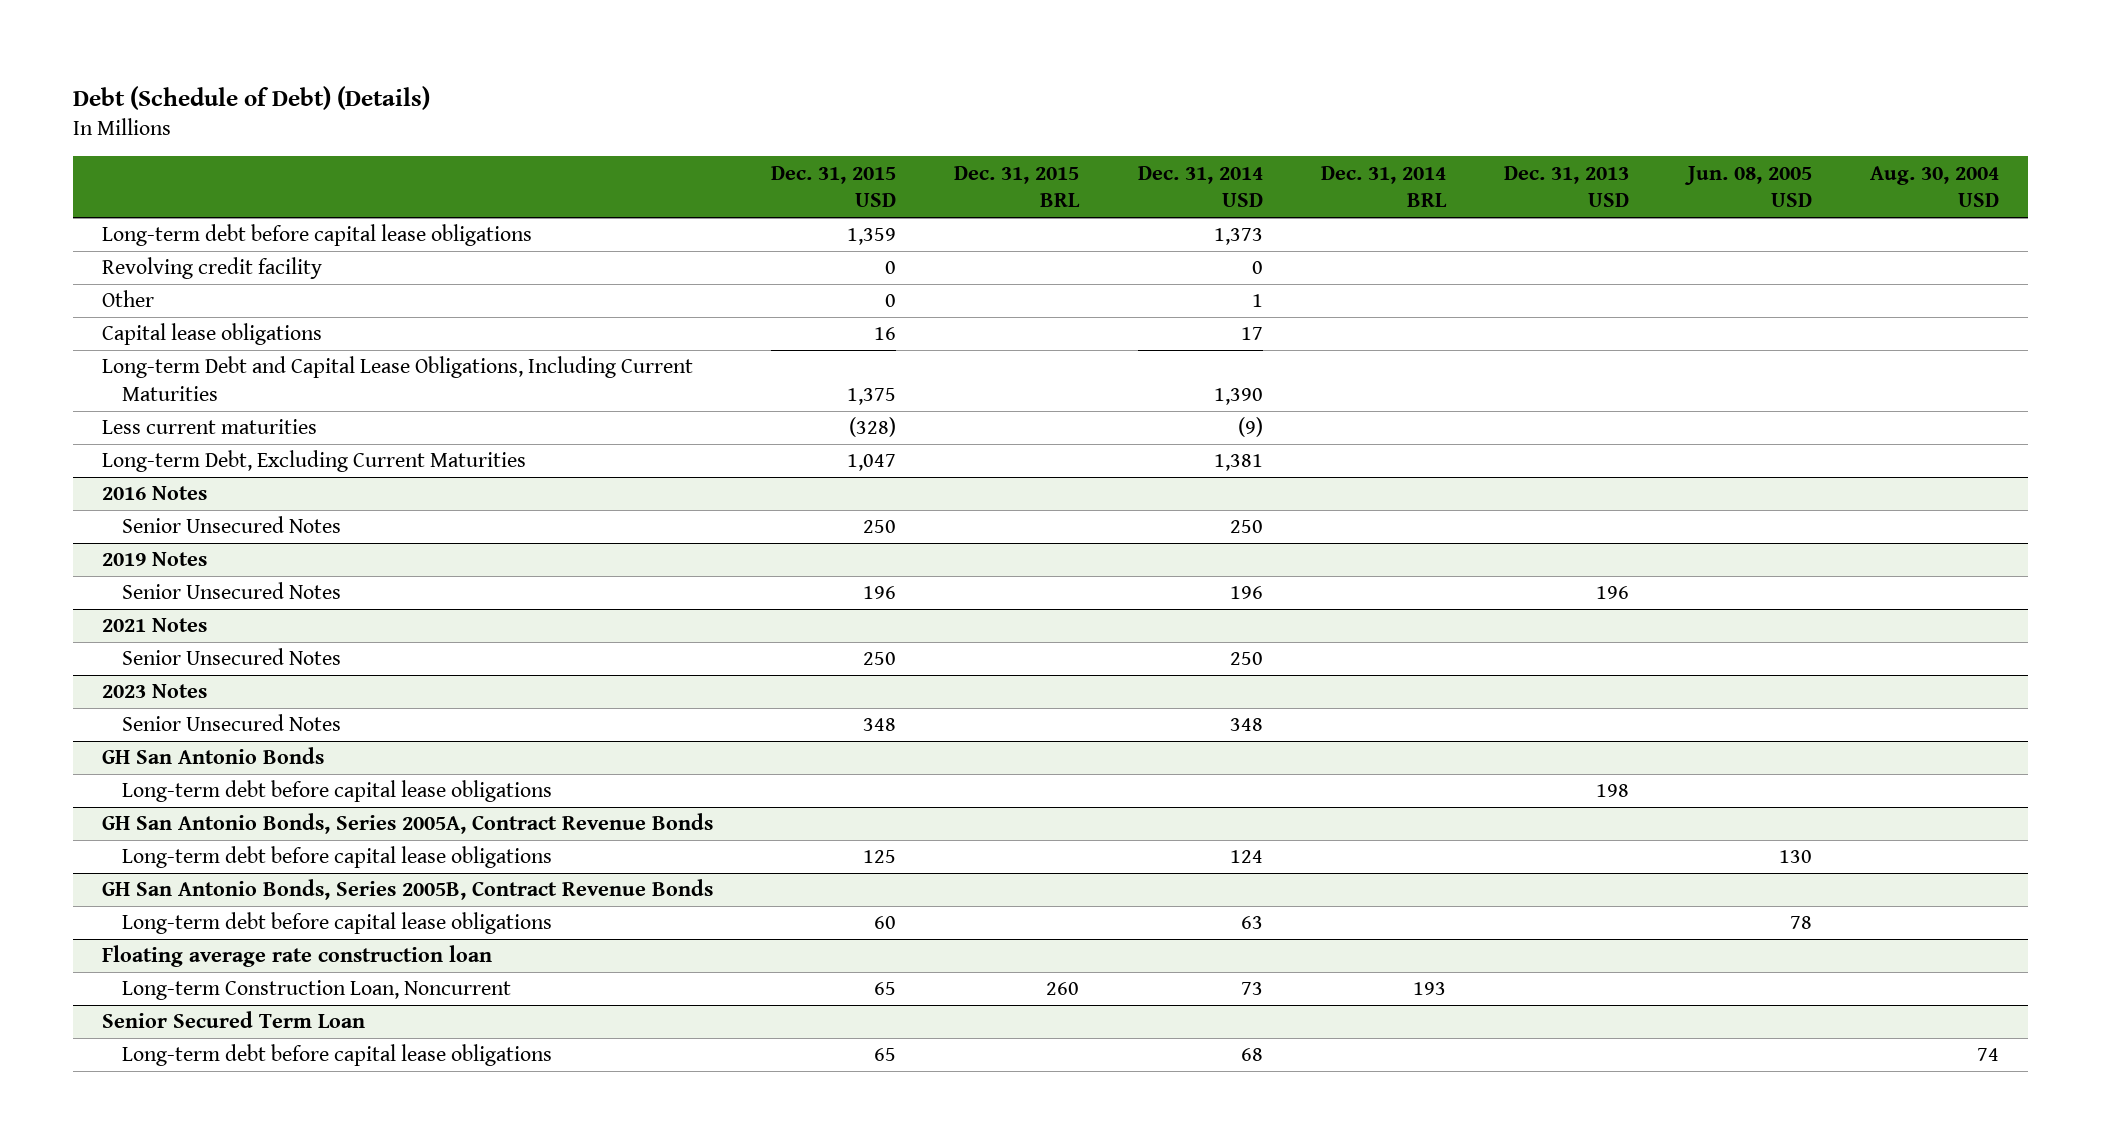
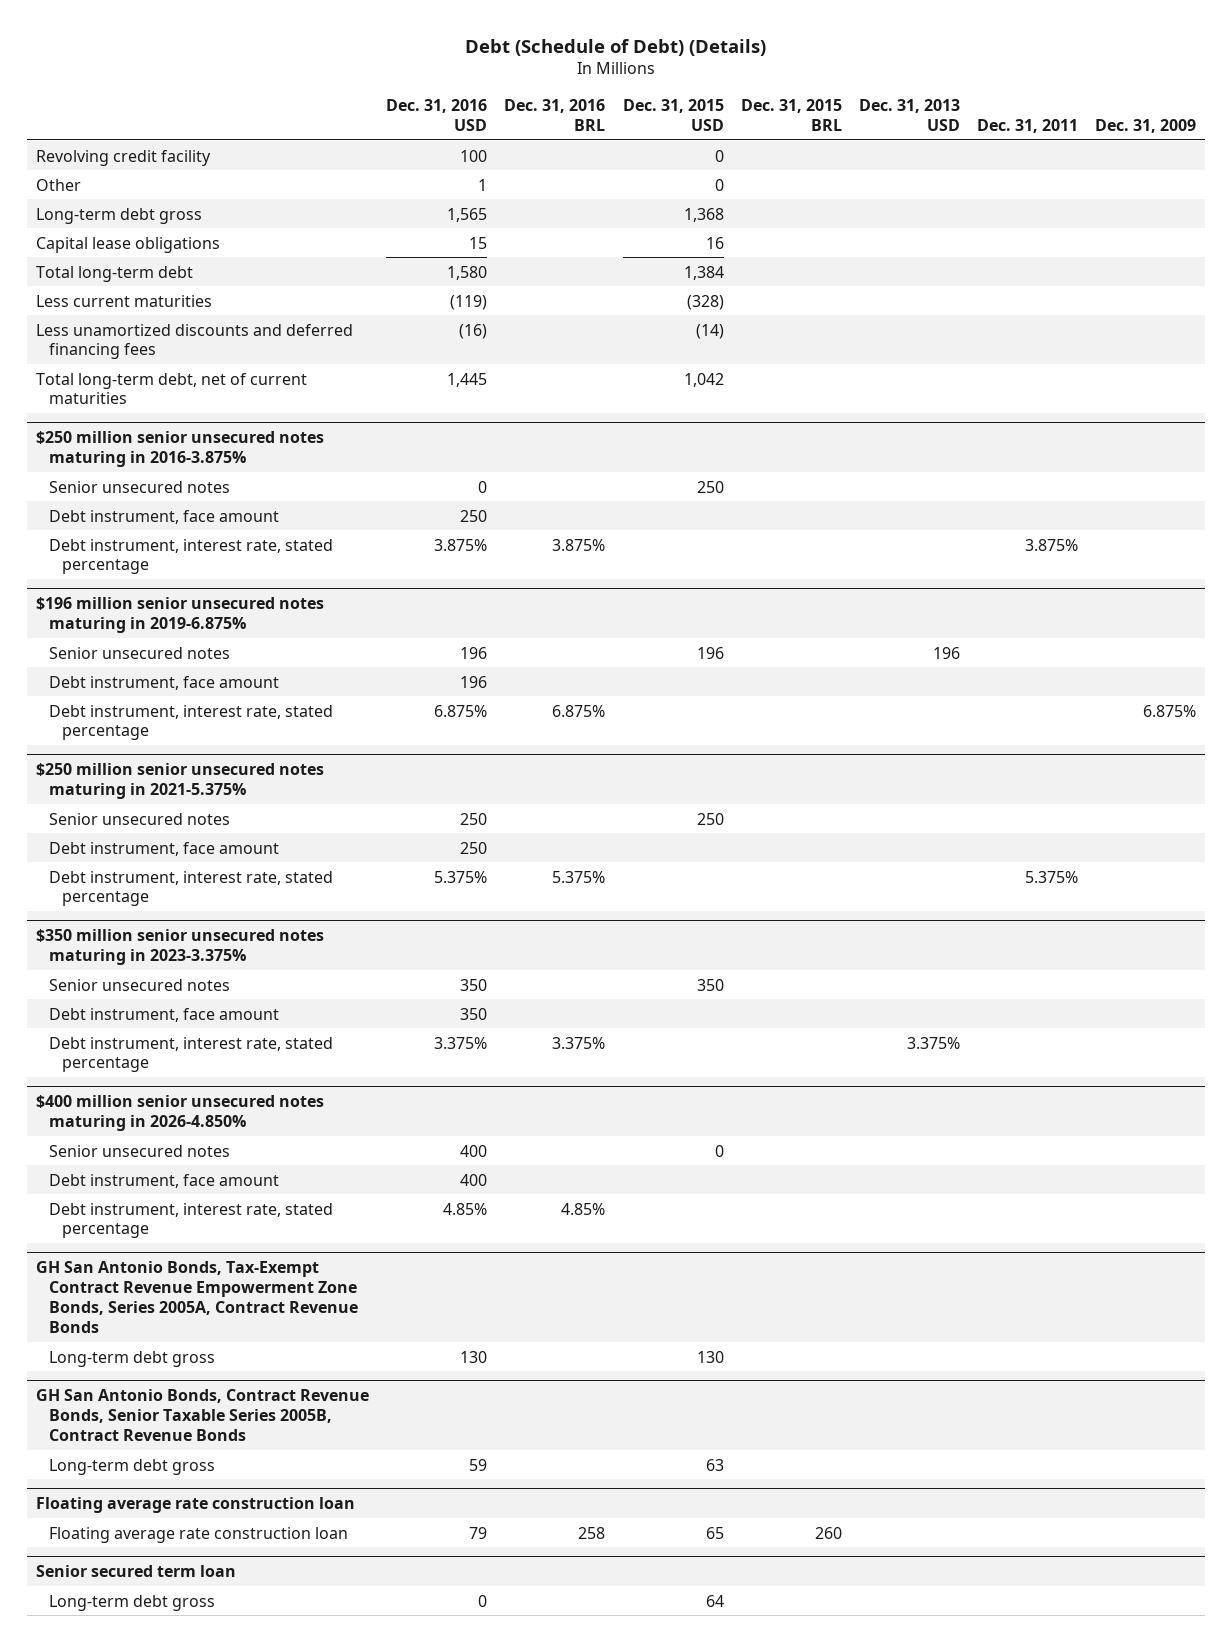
- | Dec. 31, 2015 USD | Dec. 31, 2015 BRL | Dec. 31, 2014 USD | Dec. 31, 2014 BRL | Dec. 31, 2013 USD | Jun. 08, 2005 USD | Aug. 30, 2004 USD
+ | Dec. 31, 2016 USD | Dec. 31, 2016 BRL | Dec. 31, 2015 USD | Dec. 31, 2015 BRL | Dec. 31, 2013 USD | Dec. 31, 2011 | Dec. 31, 2009
- Long-term debt before capital lease obligations | 1,359 | | 1,373 | | | |
+ Long-term debt gross | 1,565 | | 1,368 | | | |
- Long-term Debt and Capital Lease Obligations, Including Current Maturities | 1,375 | | 1,390 | | | |
+ Total long-term debt | 1,580 | | 1,384 | | | |
- Long-term Debt, Excluding Current Maturities | 1,047 | | 1,381 | | | |
- 2016 Notes
- Senior Unsecured Notes | 250 | | 250 | | | |
- 2019 Notes
- Senior Unsecured Notes | 196 | | 196 | | 196 | |
- 2021 Notes
- Senior Unsecured Notes | 250 | | 250 | | | |
- 2023 Notes
- Senior Unsecured Notes | 348 | | 348 | | | |
- GH San Antonio Bonds
- Long-term debt before capital lease obligations | | | | | 198 | |
- GH San Antonio Bonds, Series 2005A, Contract Revenue Bonds
- Long-term debt before capital lease obligations | 125 | | 124 | | | 130 |
- GH San Antonio Bonds, Series 2005B, Contract Revenue Bonds
- Long-term debt before capital lease obligations | 60 | | 63 | | | 78 |
+ Less unamortized discounts and deferred financing fees | (16) | | (14) | | | |
+ Total long-term debt, net of current maturities | 1,445 | | 1,042 | | | |
+ $250 million senior unsecured notes maturing in 2016-3.875%
+ Senior unsecured notes | 0 | | 250 | | | |
+ Debt instrument, face amount | 250 | | | | | |
+ Debt instrument, interest rate, stated percentage | 3.875% | 3.875% | | | | 3.875% |
+ $196 million senior unsecured notes maturing in 2019-6.875%
+ Senior unsecured notes | 196 | | 196 | | 196 | |
+ Debt instrument, face amount | 196 | | | | | |
+ Debt instrument, interest rate, stated percentage | 6.875% | 6.875% | | | | | 6.875%
+ $250 million senior unsecured notes maturing in 2021-5.375%
+ Senior unsecured notes | 250 | | 250 | | | |
+ Debt instrument, face amount | 250 | | | | | |
+ Debt instrument, interest rate, stated percentage | 5.375% | 5.375% | | | | 5.375% |
+ $350 million senior unsecured notes maturing in 2023-3.375%
+ Senior unsecured notes | 350 | | 350 | | | |
+ Debt instrument, face amount | 350 | | | | | |
+ Debt instrument, interest rate, stated percentage | 3.375% | 3.375% | | | 3.375% | |
+ $400 million senior unsecured notes maturing in 2026-4.850%
+ Senior unsecured notes | 400 | | 0 | | | |
+ Debt instrument, face amount | 400 | | | | | |
+ Debt instrument, interest rate, stated percentage | 4.85% | 4.85% | | | | |
+ GH San Antonio Bonds, Tax-Exempt Contract Revenue Empowerment Zone Bonds, Series 2005A, Contract Revenue Bonds
+ Long-term debt gross | 130 | | 130 | | | |
+ GH San Antonio Bonds, Contract Revenue Bonds, Senior Taxable Series 2005B, Contract Revenue Bonds
+ Long-term debt gross | 59 | | 63 | | | |
@ Floating average rate construction loan
- Long-term Construction Loan, Noncurrent | 65 | 260 | 73 | 193 | | |
- Senior Secured Term Loan
- Long-term debt before capital lease obligations | 65 | | 68 | | | | 74
@ Floating average rate construction loan
+ Floating average rate construction loan | 79 | 258 | 65 | 260 | | |
+ Senior secured term loan
+ Long-term debt gross | 0 | | 64 | | | |

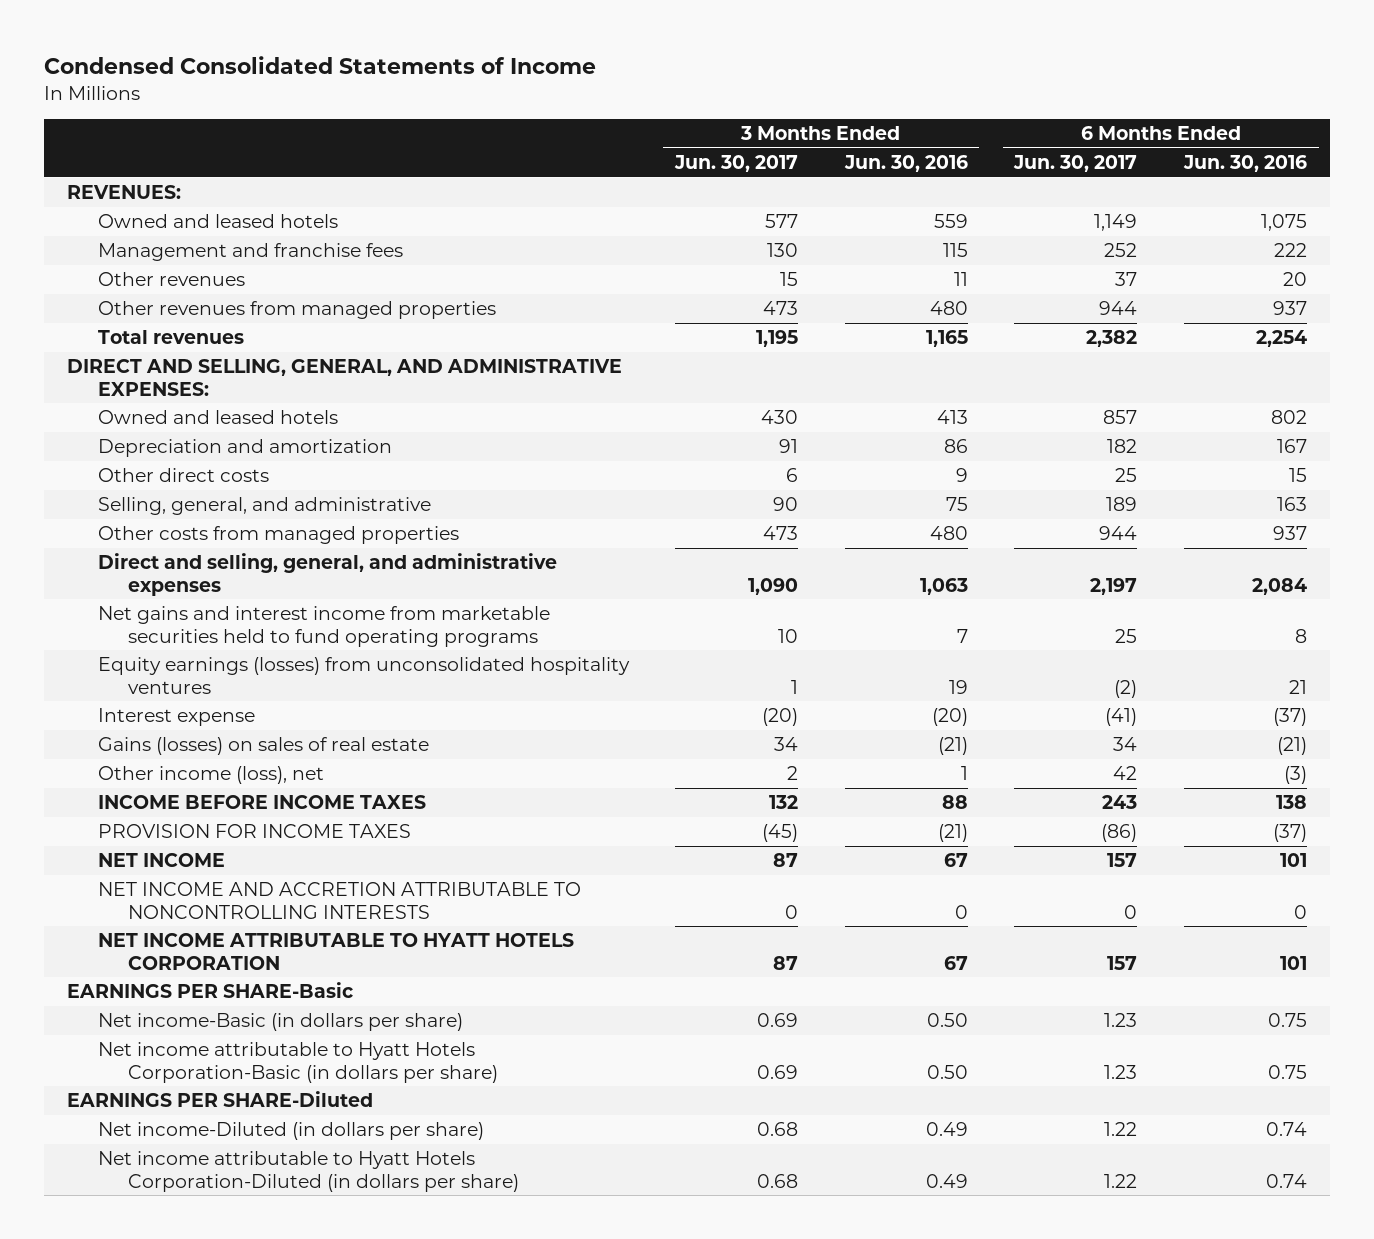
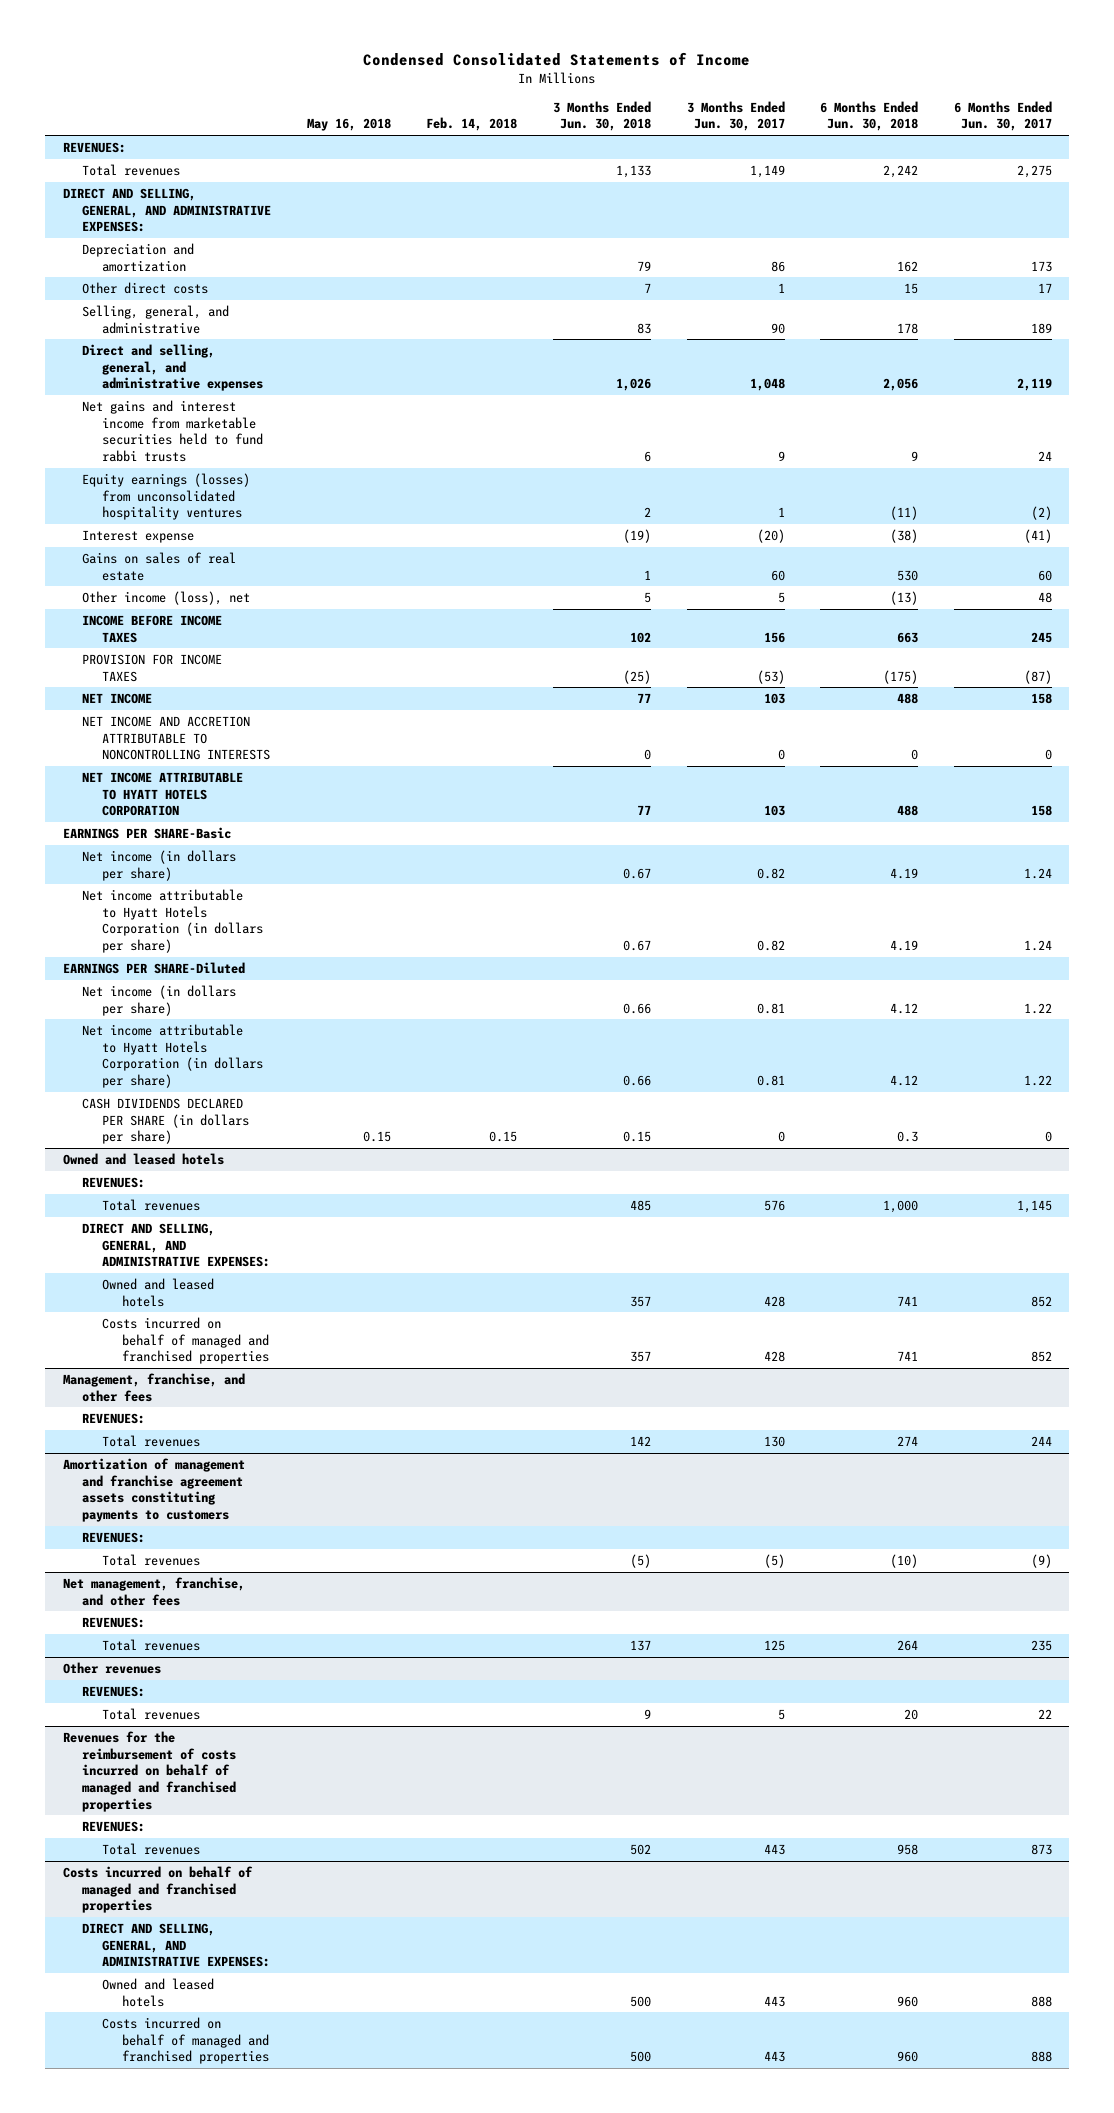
- | 3 Months Ended Jun. 30, 2017 | 3 Months Ended Jun. 30, 2016 | 6 Months Ended Jun. 30, 2017 | 6 Months Ended Jun. 30, 2016
+ | May 16, 2018 | Feb. 14, 2018 | 3 Months Ended Jun. 30, 2018 | 3 Months Ended Jun. 30, 2017 | 6 Months Ended Jun. 30, 2018 | 6 Months Ended Jun. 30, 2017
- Owned and leased hotels | 577 | 559 | 1,149 | 1,075
- Management and franchise fees | 130 | 115 | 252 | 222
- Other revenues | 15 | 11 | 37 | 20
- Other revenues from managed properties | 473 | 480 | 944 | 937
- Total revenues | 1,195 | 1,165 | 2,382 | 2,254
+ Total revenues | | | 1,133 | 1,149 | 2,242 | 2,275
- Owned and leased hotels | 430 | 413 | 857 | 802
- Depreciation and amortization | 91 | 86 | 182 | 167
- Other direct costs | 6 | 9 | 25 | 15
+ Depreciation and amortization | | | 79 | 86 | 162 | 173
+ Other direct costs | | | 7 | 1 | 15 | 17
- Other costs from managed properties | 473 | 480 | 944 | 937
- Direct and selling, general, and administrative expenses | 1,090 | 1,063 | 2,197 | 2,084
- Net gains and interest income from marketable securities held to fund operating programs | 10 | 7 | 25 | 8
+ Direct and selling, general, and administrative expenses | | | 1,026 | 1,048 | 2,056 | 2,119
+ Net gains and interest income from marketable securities held to fund rabbi trusts | | | 6 | 9 | 9 | 24
- Gains (losses) on sales of real estate | 34 | (21) | 34 | (21)
- Other income (loss), net | 2 | 1 | 42 | (3)
- INCOME BEFORE INCOME TAXES | 132 | 88 | 243 | 138
- PROVISION FOR INCOME TAXES | (45) | (21) | (86) | (37)
- NET INCOME | 87 | 67 | 157 | 101
+ Gains on sales of real estate | | | 1 | 60 | 530 | 60
+ Other income (loss), net | | | 5 | 5 | (13) | 48
+ INCOME BEFORE INCOME TAXES | | | 102 | 156 | 663 | 245
+ PROVISION FOR INCOME TAXES | | | (25) | (53) | (175) | (87)
+ NET INCOME | | | 77 | 103 | 488 | 158
- NET INCOME ATTRIBUTABLE TO HYATT HOTELS CORPORATION | 87 | 67 | 157 | 101
+ NET INCOME ATTRIBUTABLE TO HYATT HOTELS CORPORATION | | | 77 | 103 | 488 | 158
- Net income-Basic (in dollars per share) | 0.69 | 0.50 | 1.23 | 0.75
- Net income attributable to Hyatt Hotels Corporation-Basic (in dollars per share) | 0.69 | 0.50 | 1.23 | 0.75
+ Net income (in dollars per share) | | | 0.67 | 0.82 | 4.19 | 1.24
+ Net income attributable to Hyatt Hotels Corporation (in dollars per share) | | | 0.67 | 0.82 | 4.19 | 1.24
- Net income-Diluted (in dollars per share) | 0.68 | 0.49 | 1.22 | 0.74
- Net income attributable to Hyatt Hotels Corporation-Diluted (in dollars per share) | 0.68 | 0.49 | 1.22 | 0.74
+ Net income (in dollars per share) | | | 0.66 | 0.81 | 4.12 | 1.22
+ Net income attributable to Hyatt Hotels Corporation (in dollars per share) | | | 0.66 | 0.81 | 4.12 | 1.22
+ CASH DIVIDENDS DECLARED PER SHARE (in dollars per share) | 0.15 | 0.15 | 0.15 | 0 | 0.3 | 0
+ Owned and leased hotels
+ REVENUES:
+ Total revenues | | | 485 | 576 | 1,000 | 1,145
+ DIRECT AND SELLING, GENERAL, AND ADMINISTRATIVE EXPENSES:
+ Owned and leased hotels | | | 357 | 428 | 741 | 852
+ Costs incurred on behalf of managed and franchised properties | | | 357 | 428 | 741 | 852
+ Management, franchise, and other fees
+ REVENUES:
+ Total revenues | | | 142 | 130 | 274 | 244
+ Amortization of management and franchise agreement assets constituting payments to customers
+ REVENUES:
+ Total revenues | | | (5) | (5) | (10) | (9)
+ Net management, franchise, and other fees
+ REVENUES:
+ Total revenues | | | 137 | 125 | 264 | 235
+ Other revenues
+ REVENUES:
+ Total revenues | | | 9 | 5 | 20 | 22
+ Revenues for the reimbursement of costs incurred on behalf of managed and franchised properties
+ REVENUES:
+ Total revenues | | | 502 | 443 | 958 | 873
+ Costs incurred on behalf of managed and franchised properties
+ DIRECT AND SELLING, GENERAL, AND ADMINISTRATIVE EXPENSES:
+ Owned and leased hotels | | | 500 | 443 | 960 | 888
+ Costs incurred on behalf of managed and franchised properties | | | 500 | 443 | 960 | 888

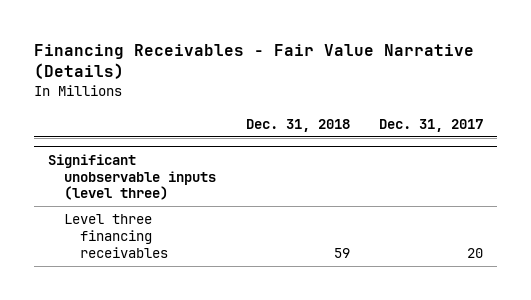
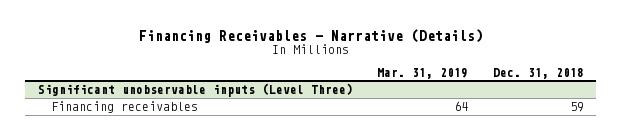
- Financing Receivables - Fair Value Narrative (Details)
+ Financing Receivables - Narrative (Details)
- | Dec. 31, 2018 | Dec. 31, 2017
+ | Mar. 31, 2019 | Dec. 31, 2018
- Significant unobservable inputs (level three)
- Level three financing receivables | 59 | 20
+ Significant unobservable inputs (Level Three)
+ Financing receivables | 64 | 59

